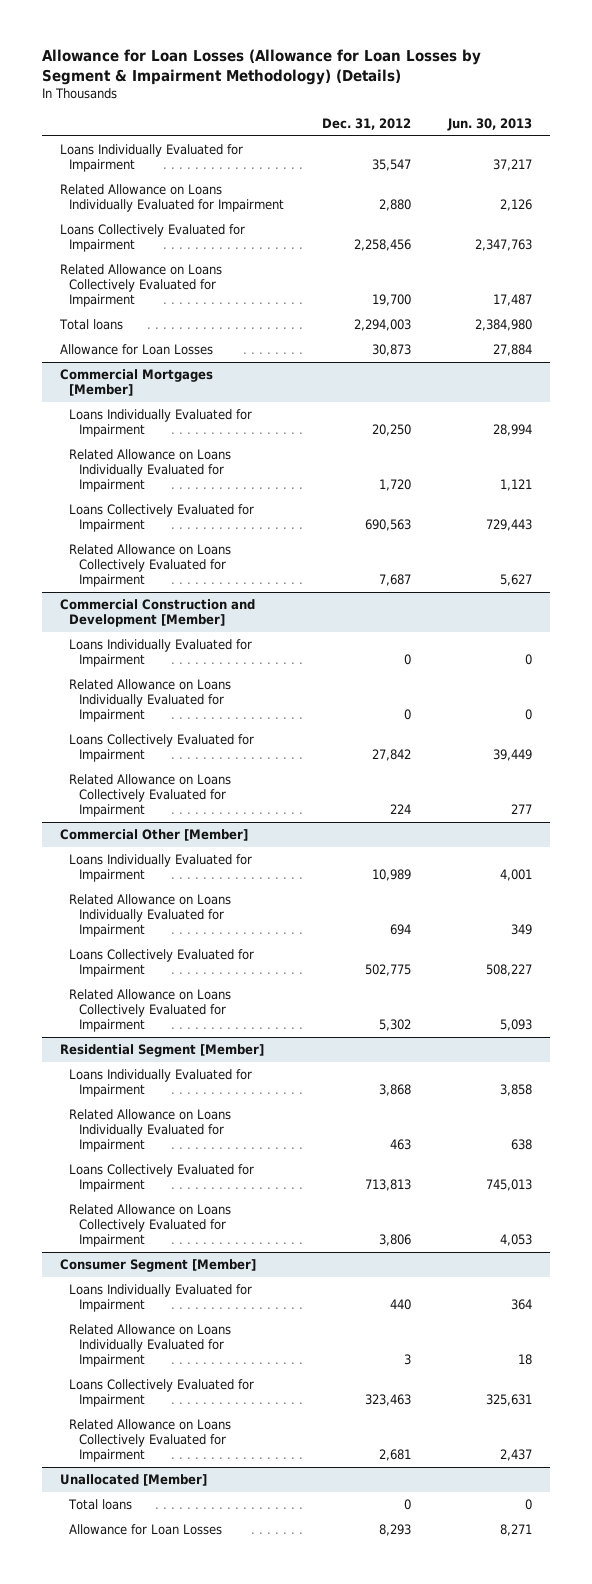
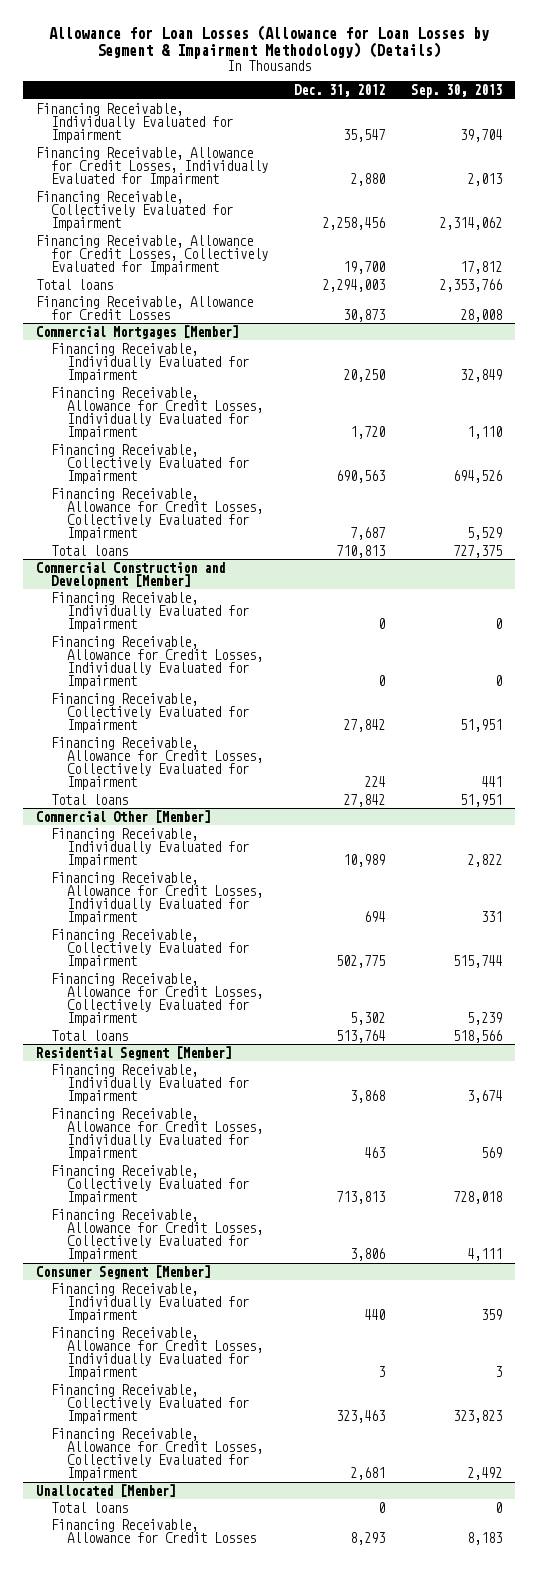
- | Dec. 31, 2012 | Jun. 30, 2013
+ | Dec. 31, 2012 | Sep. 30, 2013
- Loans Individually Evaluated for Impairment | 35,547 | 37,217
- Related Allowance on Loans Individually Evaluated for Impairment | 2,880 | 2,126
- Loans Collectively Evaluated for Impairment | 2,258,456 | 2,347,763
- Related Allowance on Loans Collectively Evaluated for Impairment | 19,700 | 17,487
+ Financing Receivable, Individually Evaluated for Impairment | 35,547 | 39,704
+ Financing Receivable, Allowance for Credit Losses, Individually Evaluated for Impairment | 2,880 | 2,013
+ Financing Receivable, Collectively Evaluated for Impairment | 2,258,456 | 2,314,062
+ Financing Receivable, Allowance for Credit Losses, Collectively Evaluated for Impairment | 19,700 | 17,812
- Allowance for Loan Losses | 30,873 | 27,884
+ Financing Receivable, Allowance for Credit Losses | 30,873 | 28,008
@ Commercial Mortgages [Member]
- Loans Individually Evaluated for Impairment | 20,250 | 28,994
- Related Allowance on Loans Individually Evaluated for Impairment | 1,720 | 1,121
- Loans Collectively Evaluated for Impairment | 690,563 | 729,443
- Related Allowance on Loans Collectively Evaluated for Impairment | 7,687 | 5,627
+ Financing Receivable, Individually Evaluated for Impairment | 20,250 | 32,849
+ Financing Receivable, Allowance for Credit Losses, Individually Evaluated for Impairment | 1,720 | 1,110
+ Financing Receivable, Collectively Evaluated for Impairment | 690,563 | 694,526
+ Financing Receivable, Allowance for Credit Losses, Collectively Evaluated for Impairment | 7,687 | 5,529
+ Total loans | 710,813 | 727,375
@ Commercial Construction and Development [Member]
- Loans Individually Evaluated for Impairment | 0 | 0
- Related Allowance on Loans Individually Evaluated for Impairment | 0 | 0
- Loans Collectively Evaluated for Impairment | 27,842 | 39,449
- Related Allowance on Loans Collectively Evaluated for Impairment | 224 | 277
+ Financing Receivable, Individually Evaluated for Impairment | 0 | 0
+ Financing Receivable, Allowance for Credit Losses, Individually Evaluated for Impairment | 0 | 0
+ Financing Receivable, Collectively Evaluated for Impairment | 27,842 | 51,951
+ Financing Receivable, Allowance for Credit Losses, Collectively Evaluated for Impairment | 224 | 441
+ Total loans | 27,842 | 51,951
@ Commercial Other [Member]
- Loans Individually Evaluated for Impairment | 10,989 | 4,001
- Related Allowance on Loans Individually Evaluated for Impairment | 694 | 349
- Loans Collectively Evaluated for Impairment | 502,775 | 508,227
- Related Allowance on Loans Collectively Evaluated for Impairment | 5,302 | 5,093
+ Financing Receivable, Individually Evaluated for Impairment | 10,989 | 2,822
+ Financing Receivable, Allowance for Credit Losses, Individually Evaluated for Impairment | 694 | 331
+ Financing Receivable, Collectively Evaluated for Impairment | 502,775 | 515,744
+ Financing Receivable, Allowance for Credit Losses, Collectively Evaluated for Impairment | 5,302 | 5,239
+ Total loans | 513,764 | 518,566
@ Residential Segment [Member]
- Loans Individually Evaluated for Impairment | 3,868 | 3,858
- Related Allowance on Loans Individually Evaluated for Impairment | 463 | 638
- Loans Collectively Evaluated for Impairment | 713,813 | 745,013
- Related Allowance on Loans Collectively Evaluated for Impairment | 3,806 | 4,053
+ Financing Receivable, Individually Evaluated for Impairment | 3,868 | 3,674
+ Financing Receivable, Allowance for Credit Losses, Individually Evaluated for Impairment | 463 | 569
+ Financing Receivable, Collectively Evaluated for Impairment | 713,813 | 728,018
+ Financing Receivable, Allowance for Credit Losses, Collectively Evaluated for Impairment | 3,806 | 4,111
@ Consumer Segment [Member]
- Loans Individually Evaluated for Impairment | 440 | 364
- Related Allowance on Loans Individually Evaluated for Impairment | 3 | 18
- Loans Collectively Evaluated for Impairment | 323,463 | 325,631
- Related Allowance on Loans Collectively Evaluated for Impairment | 2,681 | 2,437
+ Financing Receivable, Individually Evaluated for Impairment | 440 | 359
+ Financing Receivable, Allowance for Credit Losses, Individually Evaluated for Impairment | 3 | 3
+ Financing Receivable, Collectively Evaluated for Impairment | 323,463 | 323,823
+ Financing Receivable, Allowance for Credit Losses, Collectively Evaluated for Impairment | 2,681 | 2,492
@ Unallocated [Member]
- Allowance for Loan Losses | 8,293 | 8,271
+ Financing Receivable, Allowance for Credit Losses | 8,293 | 8,183

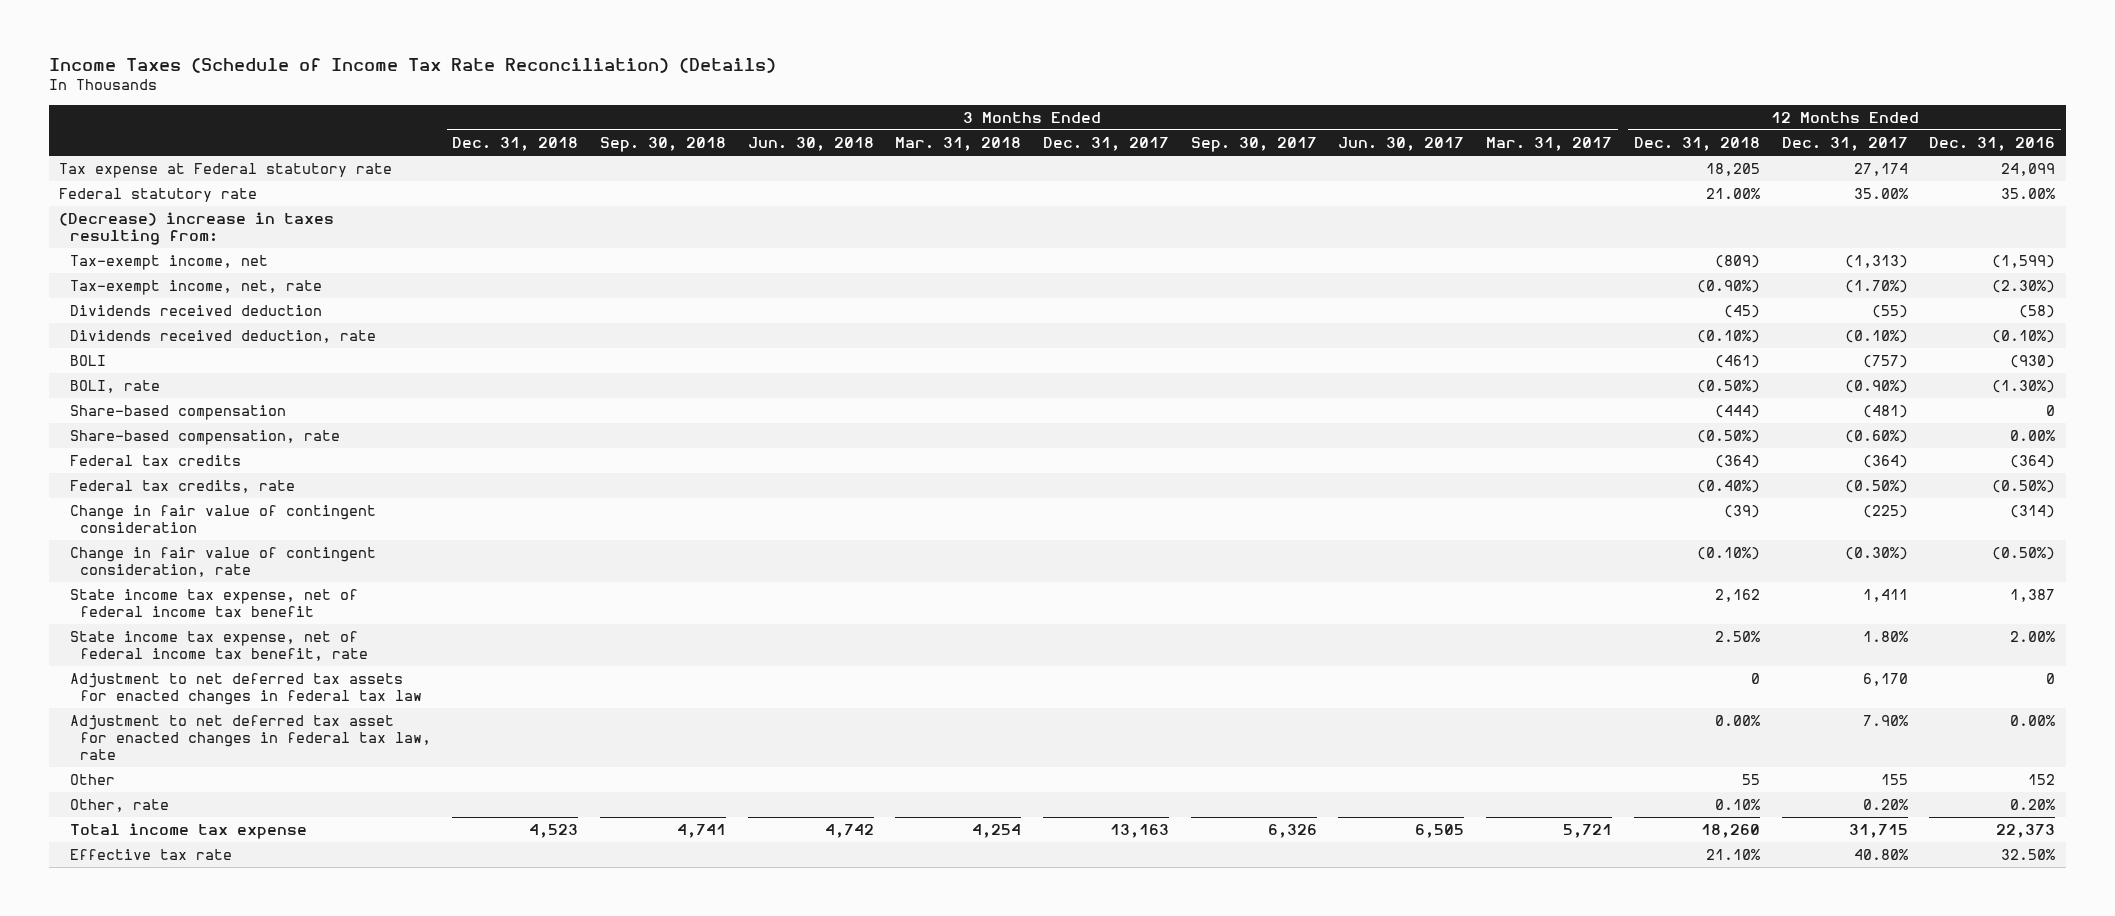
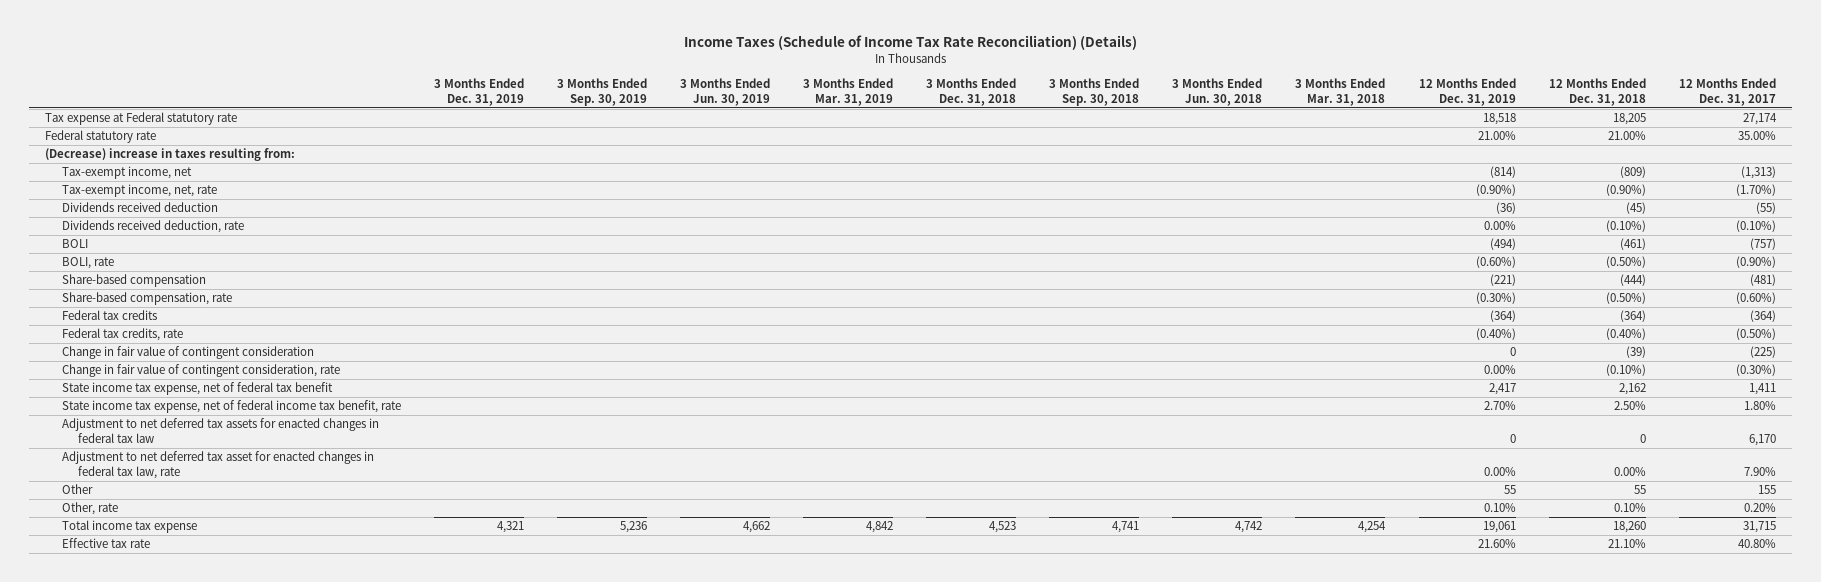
- | 3 Months Ended Dec. 31, 2018 | 3 Months Ended Sep. 30, 2018 | 3 Months Ended Jun. 30, 2018 | 3 Months Ended Mar. 31, 2018 | 3 Months Ended Dec. 31, 2017 | 3 Months Ended Sep. 30, 2017 | 3 Months Ended Jun. 30, 2017 | 3 Months Ended Mar. 31, 2017 | 12 Months Ended Dec. 31, 2018 | 12 Months Ended Dec. 31, 2017 | 12 Months Ended Dec. 31, 2016
+ | 3 Months Ended Dec. 31, 2019 | 3 Months Ended Sep. 30, 2019 | 3 Months Ended Jun. 30, 2019 | 3 Months Ended Mar. 31, 2019 | 3 Months Ended Dec. 31, 2018 | 3 Months Ended Sep. 30, 2018 | 3 Months Ended Jun. 30, 2018 | 3 Months Ended Mar. 31, 2018 | 12 Months Ended Dec. 31, 2019 | 12 Months Ended Dec. 31, 2018 | 12 Months Ended Dec. 31, 2017
- State income tax expense, net of federal income tax benefit | | | | | | | | | 2,162 | 1,411 | 1,387
+ State income tax expense, net of federal tax benefit | | | | | | | | | 2,417 | 2,162 | 1,411

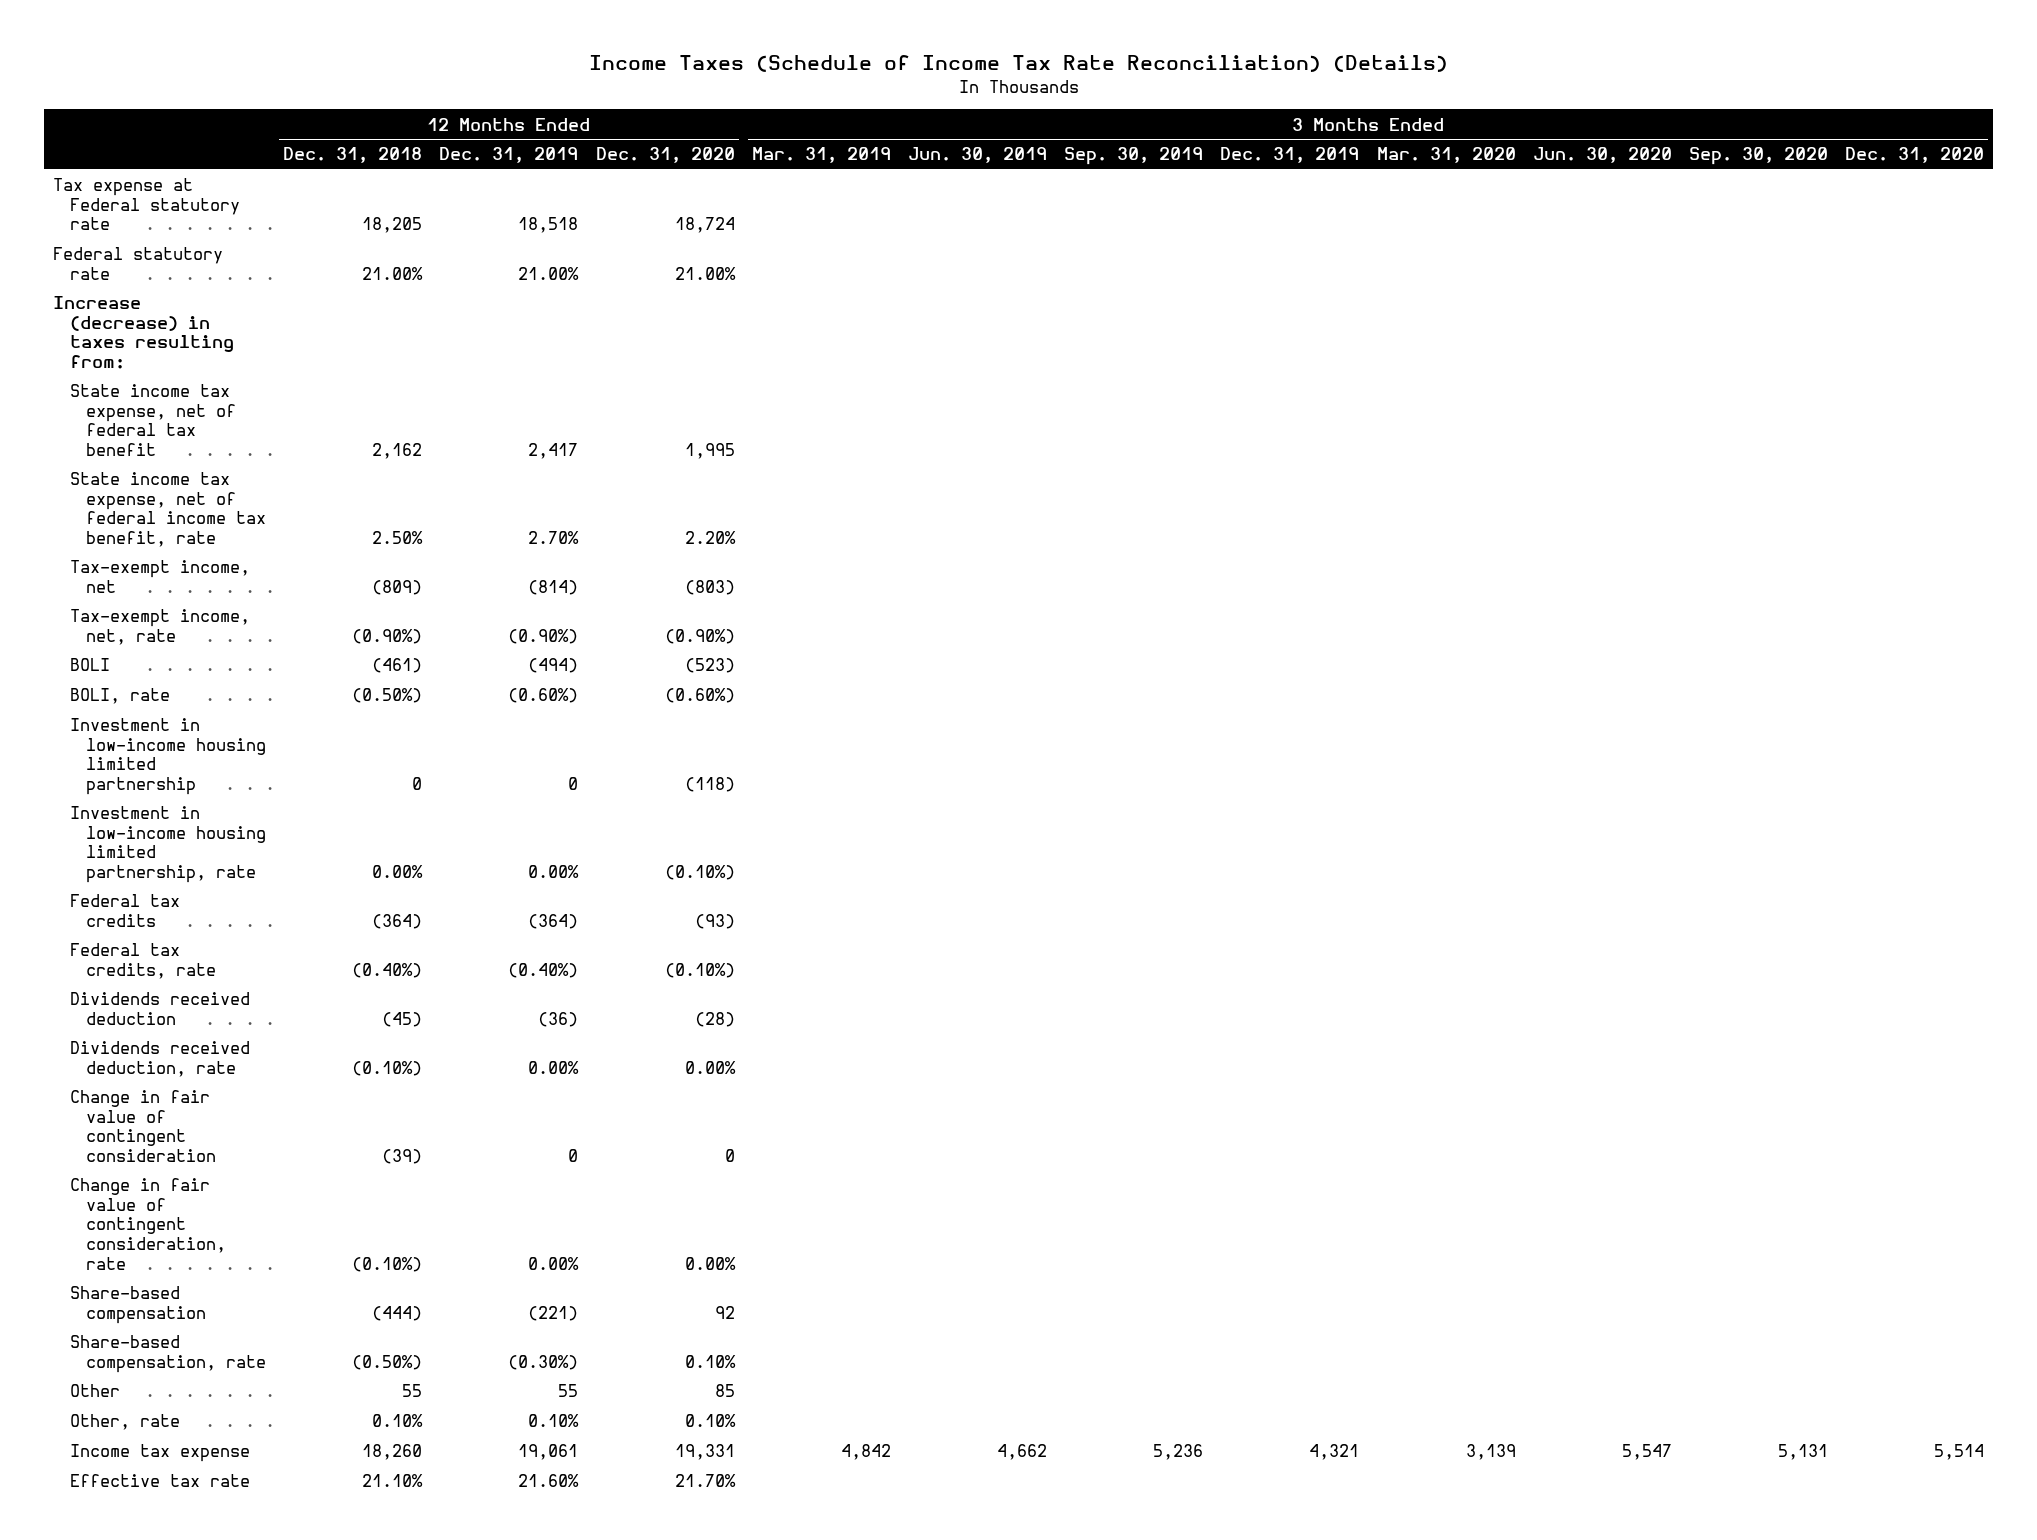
- | 3 Months Ended Dec. 31, 2019 | 3 Months Ended Sep. 30, 2019 | 3 Months Ended Jun. 30, 2019 | 3 Months Ended Mar. 31, 2019 | 3 Months Ended Dec. 31, 2018 | 3 Months Ended Sep. 30, 2018 | 3 Months Ended Jun. 30, 2018 | 3 Months Ended Mar. 31, 2018 | 12 Months Ended Dec. 31, 2019 | 12 Months Ended Dec. 31, 2018 | 12 Months Ended Dec. 31, 2017
+ | 12 Months Ended Dec. 31, 2018 | 12 Months Ended Dec. 31, 2019 | 12 Months Ended Dec. 31, 2020 | 3 Months Ended Mar. 31, 2019 | 3 Months Ended Jun. 30, 2019 | 3 Months Ended Sep. 30, 2019 | 3 Months Ended Dec. 31, 2019 | 3 Months Ended Mar. 31, 2020 | 3 Months Ended Jun. 30, 2020 | 3 Months Ended Sep. 30, 2020 | 3 Months Ended Dec. 31, 2020
- (Decrease) increase in taxes resulting from:
+ Increase (decrease) in taxes resulting from:
moved up: State income tax expense, net of federal tax benefit | 2,162 | 2,417 | 1,995 | | | | | | | |
moved up: State income tax expense, net of federal income tax benefit, rate | 2.50% | 2.70% | 2.20% | | | | | | | |
+ Investment in low-income housing limited partnership | 0 | 0 | (118) | | | | | | | |
+ Investment in low-income housing limited partnership, rate | 0.00% | 0.00% | (0.10%) | | | | | | | |
moved down: Dividends received deduction | (45) | (36) | (28) | | | | | | | |
moved down: Dividends received deduction, rate | (0.10%) | 0.00% | 0.00% | | | | | | | |
- Adjustment to net deferred tax assets for enacted changes in federal tax law | | | | | | | | | 0 | 0 | 6,170
- Adjustment to net deferred tax asset for enacted changes in federal tax law, rate | | | | | | | | | 0.00% | 0.00% | 7.90%
moved down: Share-based compensation | (444) | (221) | 92 | | | | | | | |
moved down: Share-based compensation, rate | (0.50%) | (0.30%) | 0.10% | | | | | | | |
- Total income tax expense | 4,321 | 5,236 | 4,662 | 4,842 | 4,523 | 4,741 | 4,742 | 4,254 | 19,061 | 18,260 | 31,715
+ Income tax expense | 18,260 | 19,061 | 19,331 | 4,842 | 4,662 | 5,236 | 4,321 | 3,139 | 5,547 | 5,131 | 5,514

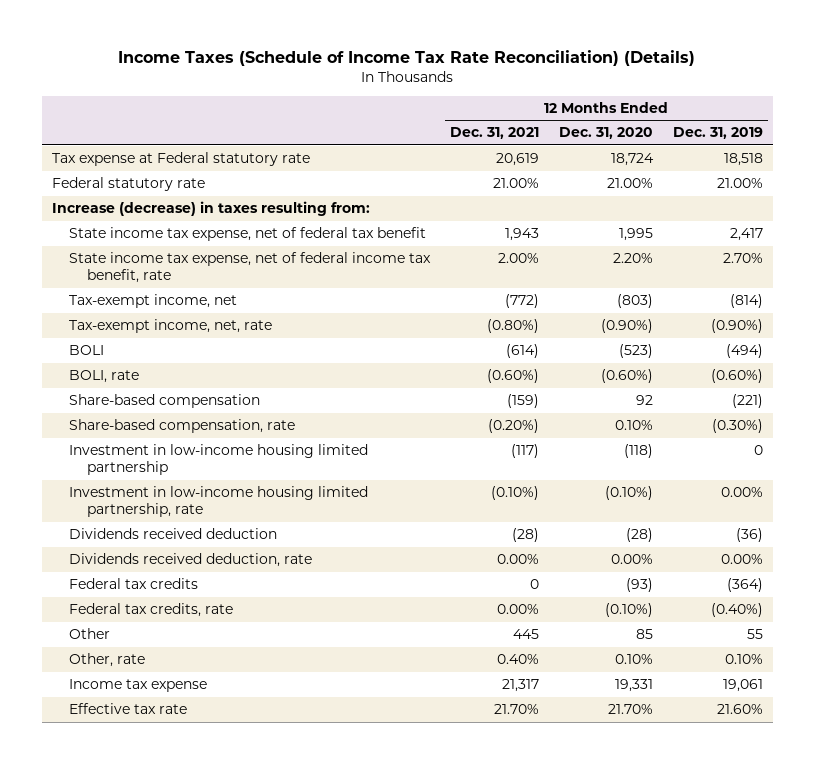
- | 12 Months Ended Dec. 31, 2018 | 12 Months Ended Dec. 31, 2019 | 12 Months Ended Dec. 31, 2020 | 3 Months Ended Mar. 31, 2019 | 3 Months Ended Jun. 30, 2019 | 3 Months Ended Sep. 30, 2019 | 3 Months Ended Dec. 31, 2019 | 3 Months Ended Mar. 31, 2020 | 3 Months Ended Jun. 30, 2020 | 3 Months Ended Sep. 30, 2020 | 3 Months Ended Dec. 31, 2020
+ | 12 Months Ended Dec. 31, 2021 | 12 Months Ended Dec. 31, 2020 | 12 Months Ended Dec. 31, 2019
moved up: Share-based compensation | (159) | 92 | (221)
moved up: Share-based compensation, rate | (0.20%) | 0.10% | (0.30%)
- Change in fair value of contingent consideration | (39) | 0 | 0 | | | | | | | |
- Change in fair value of contingent consideration, rate | (0.10%) | 0.00% | 0.00% | | | | | | | |
moved down: Federal tax credits | 0 | (93) | (364)
moved down: Federal tax credits, rate | 0.00% | (0.10%) | (0.40%)

